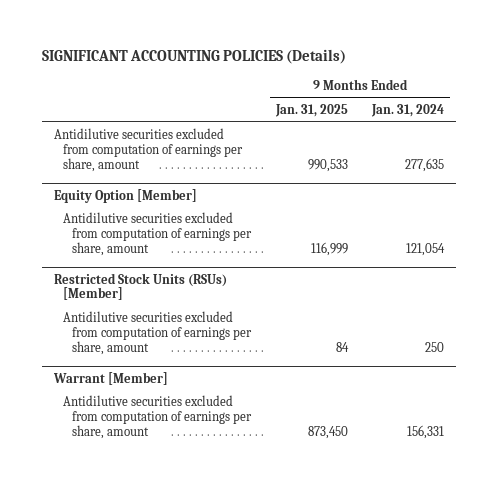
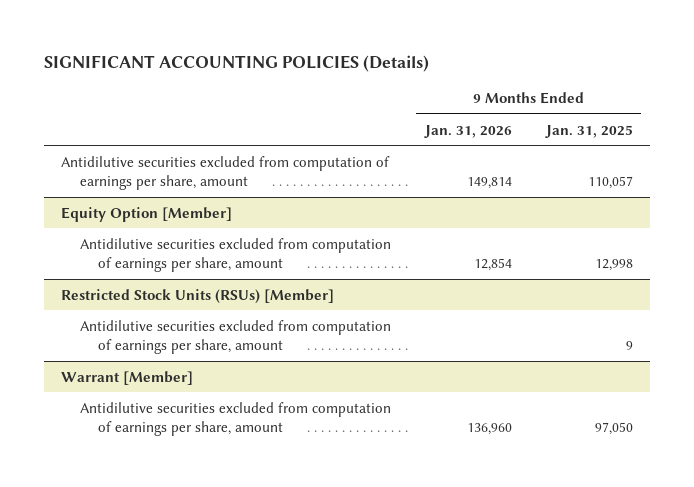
- | 9 Months Ended Jan. 31, 2025 | 9 Months Ended Jan. 31, 2024
+ | 9 Months Ended Jan. 31, 2026 | 9 Months Ended Jan. 31, 2025
- Antidilutive securities excluded from computation of earnings per share, amount | 990,533 | 277,635
+ Antidilutive securities excluded from computation of earnings per share, amount | 149,814 | 110,057
@ Equity Option [Member]
- Antidilutive securities excluded from computation of earnings per share, amount | 116,999 | 121,054
+ Antidilutive securities excluded from computation of earnings per share, amount | 12,854 | 12,998
@ Restricted Stock Units (RSUs) [Member]
- Antidilutive securities excluded from computation of earnings per share, amount | 84 | 250
+ Antidilutive securities excluded from computation of earnings per share, amount | | 9
@ Warrant [Member]
- Antidilutive securities excluded from computation of earnings per share, amount | 873,450 | 156,331
+ Antidilutive securities excluded from computation of earnings per share, amount | 136,960 | 97,050

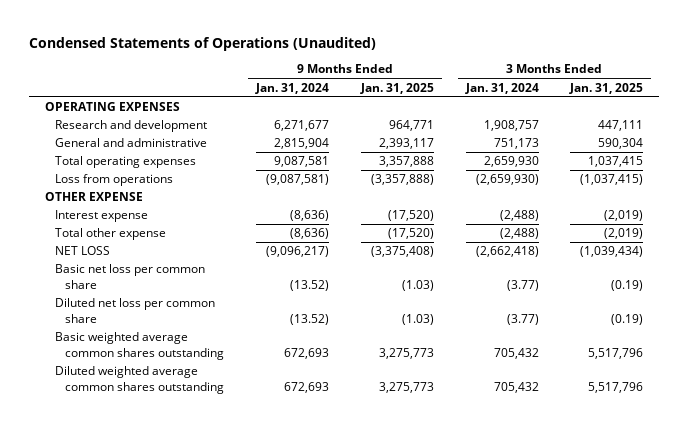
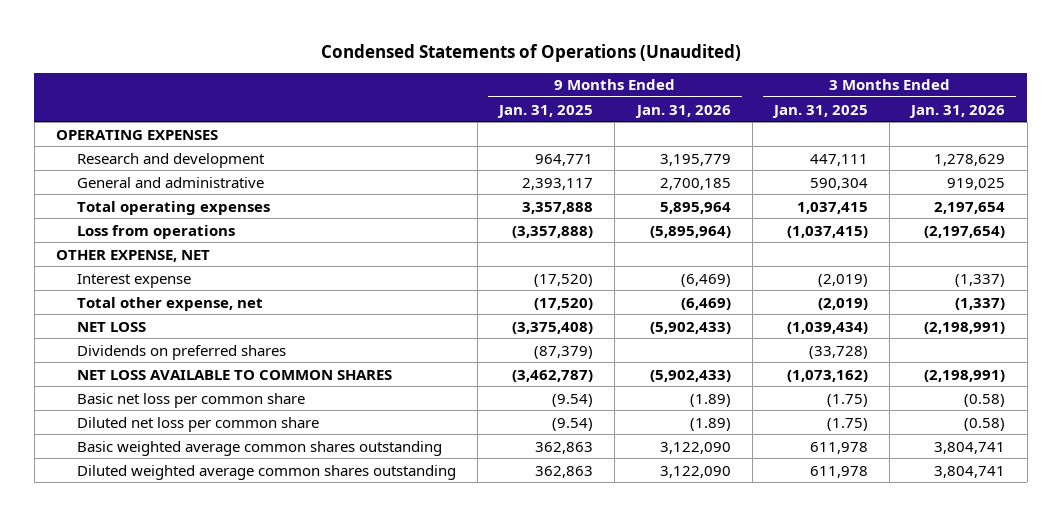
- | 9 Months Ended Jan. 31, 2024 | 9 Months Ended Jan. 31, 2025 | 3 Months Ended Jan. 31, 2024 | 3 Months Ended Jan. 31, 2025
+ | 9 Months Ended Jan. 31, 2025 | 9 Months Ended Jan. 31, 2026 | 3 Months Ended Jan. 31, 2025 | 3 Months Ended Jan. 31, 2026
- OTHER EXPENSE
+ OTHER EXPENSE, NET
- Total other expense | (8,636) | (17,520) | (2,488) | (2,019)
+ Total other expense, net | (17,520) | (6,469) | (2,019) | (1,337)
- Basic net loss per common share | (13.52) | (1.03) | (3.77) | (0.19)
- Diluted net loss per common share | (13.52) | (1.03) | (3.77) | (0.19)
- Basic weighted average common shares outstanding | 672,693 | 3,275,773 | 705,432 | 5,517,796
- Diluted weighted average common shares outstanding | 672,693 | 3,275,773 | 705,432 | 5,517,796
+ Dividends on preferred shares | (87,379) | | (33,728) |
+ NET LOSS AVAILABLE TO COMMON SHARES | (3,462,787) | (5,902,433) | (1,073,162) | (2,198,991)
+ Basic net loss per common share | (9.54) | (1.89) | (1.75) | (0.58)
+ Diluted net loss per common share | (9.54) | (1.89) | (1.75) | (0.58)
+ Basic weighted average common shares outstanding | 362,863 | 3,122,090 | 611,978 | 3,804,741
+ Diluted weighted average common shares outstanding | 362,863 | 3,122,090 | 611,978 | 3,804,741

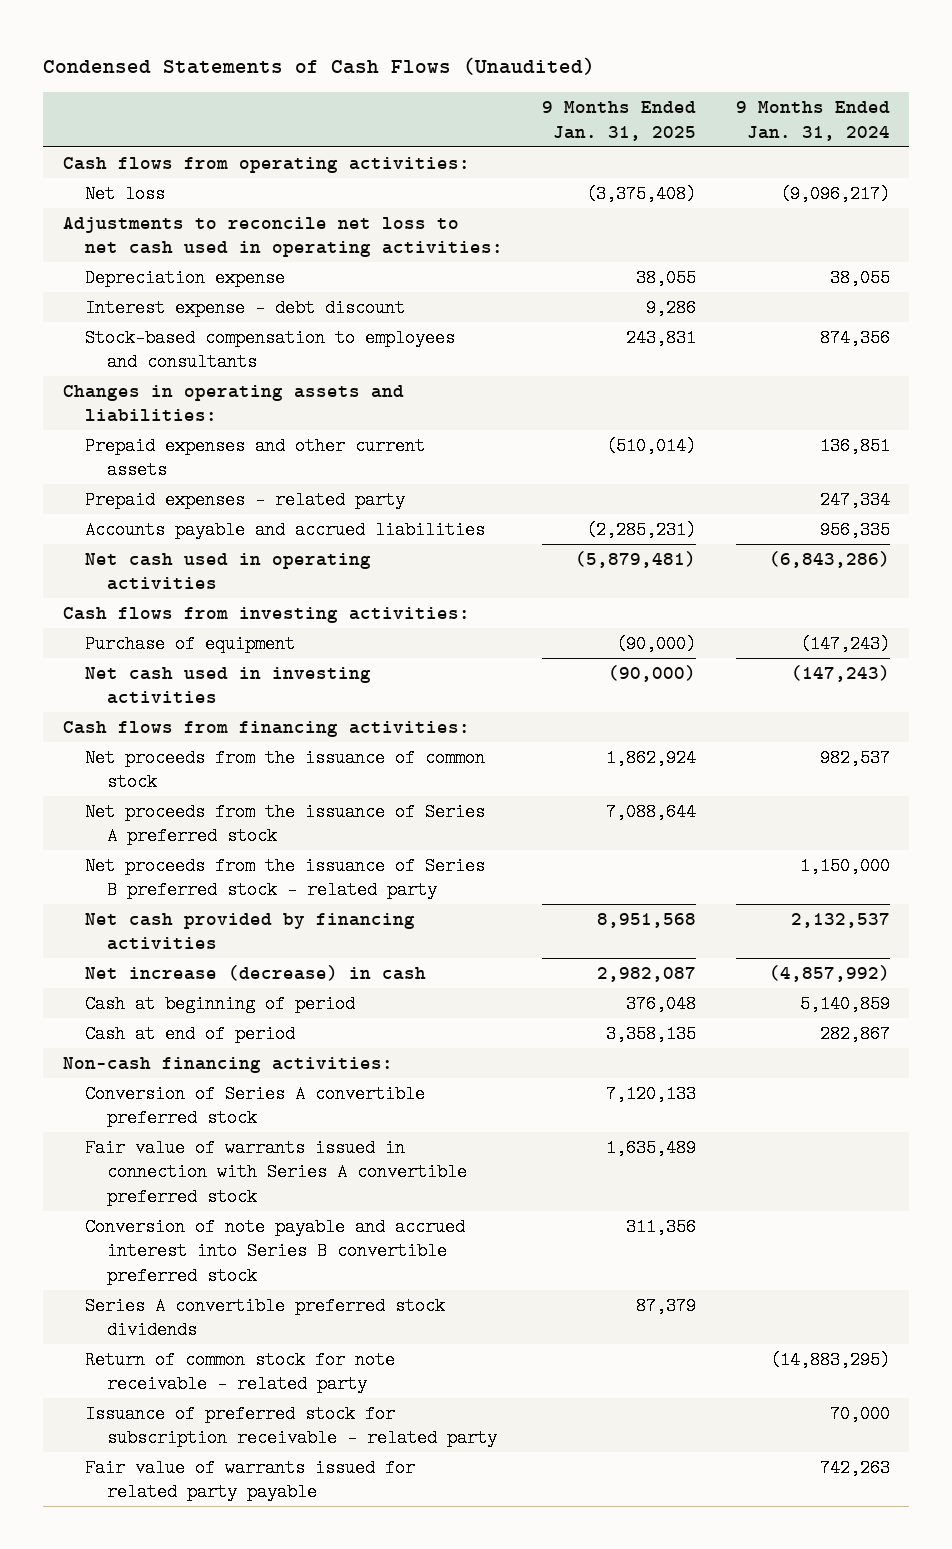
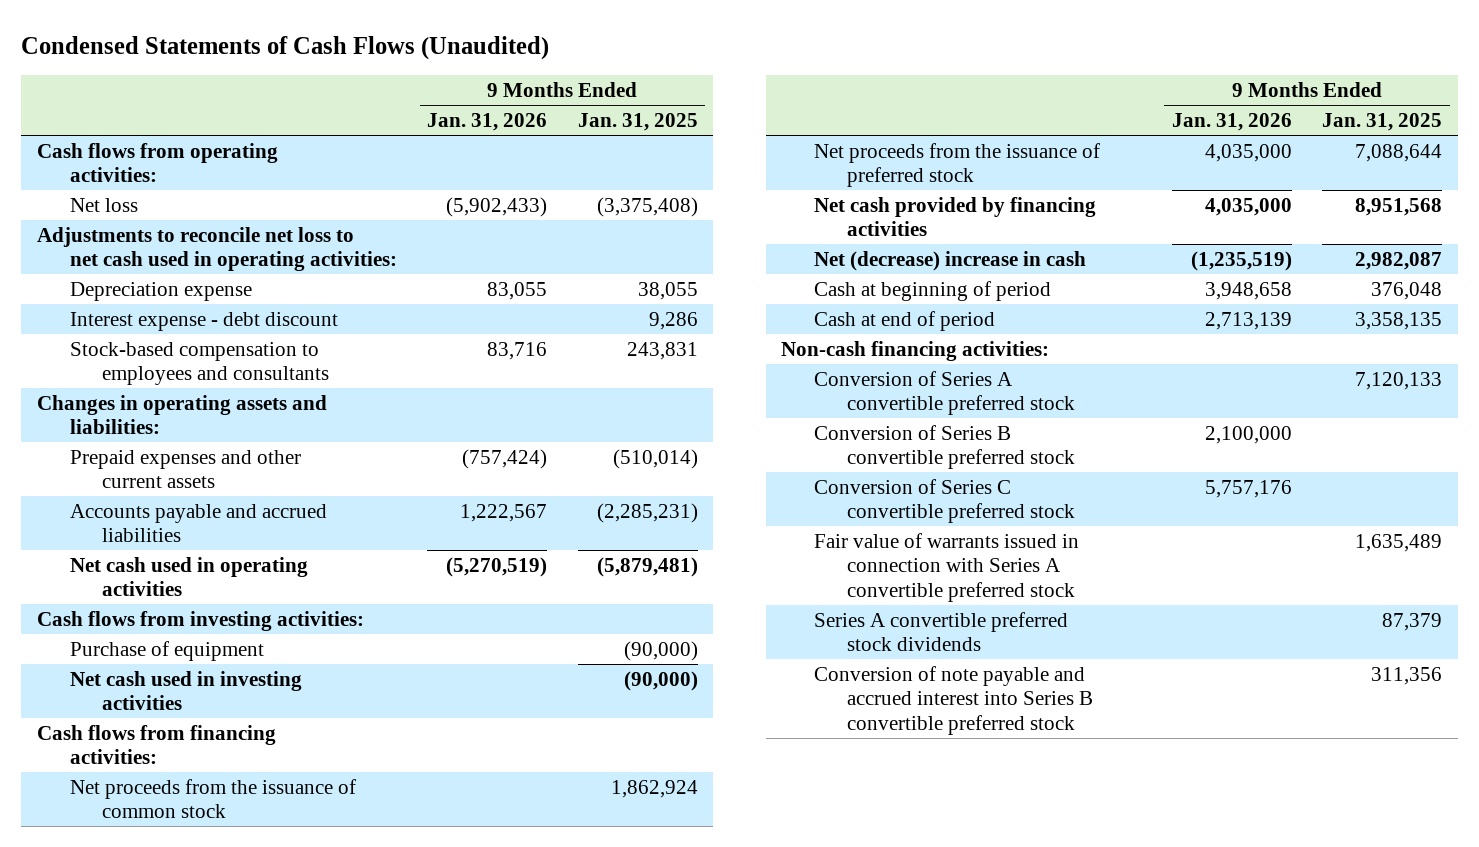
- | 9 Months Ended Jan. 31, 2025 | 9 Months Ended Jan. 31, 2024
+ | 9 Months Ended Jan. 31, 2026 | 9 Months Ended Jan. 31, 2025
- Prepaid expenses - related party | | 247,334
- Net proceeds from the issuance of Series A preferred stock | 7,088,644 |
- Net proceeds from the issuance of Series B preferred stock - related party | | 1,150,000
+ Net proceeds from the issuance of preferred stock | 4,035,000 | 7,088,644
- Net increase (decrease) in cash | 2,982,087 | (4,857,992)
+ Net (decrease) increase in cash | (1,235,519) | 2,982,087
+ Conversion of Series B convertible preferred stock | 2,100,000 |
+ Conversion of Series C convertible preferred stock | 5,757,176 |
- Return of common stock for note receivable - related party | | (14,883,295)
- Issuance of preferred stock for subscription receivable - related party | | 70,000
- Fair value of warrants issued for related party payable | | 742,263
moved down: Conversion of note payable and accrued interest into Series B convertible preferred stock | | 311,356

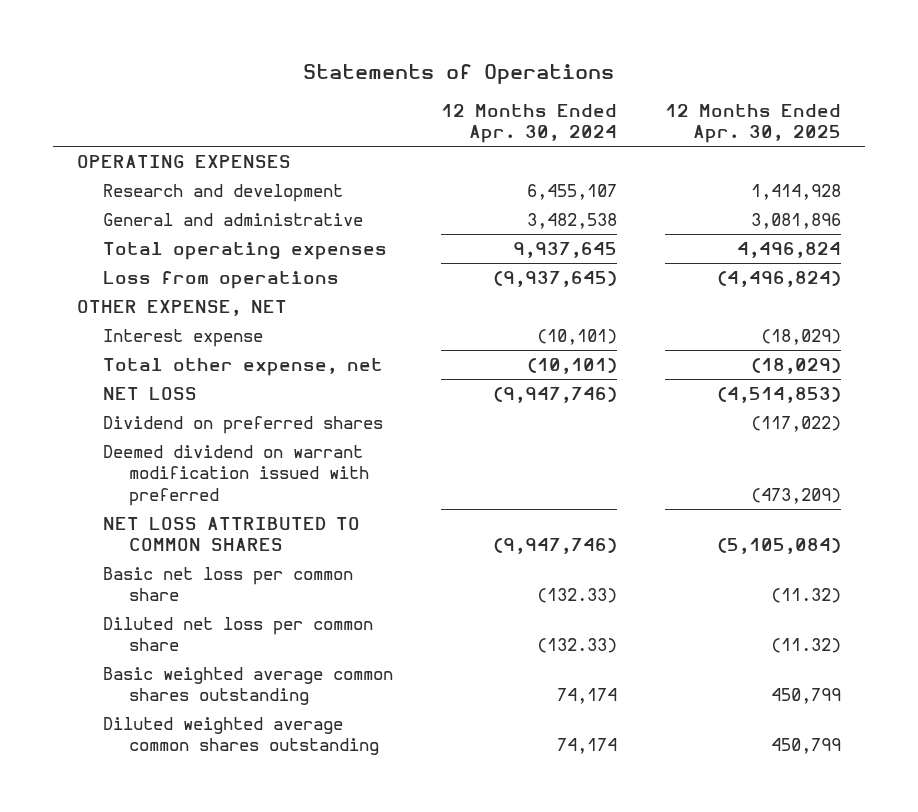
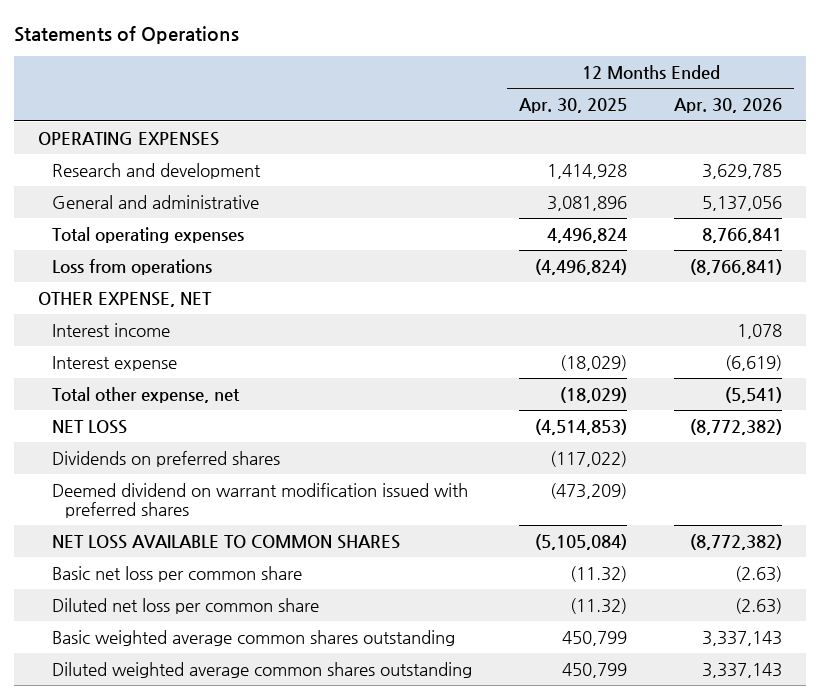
- | 12 Months Ended Apr. 30, 2024 | 12 Months Ended Apr. 30, 2025
+ | 12 Months Ended Apr. 30, 2025 | 12 Months Ended Apr. 30, 2026
+ Interest income | | 1,078
- Dividend on preferred shares | | (117,022)
- Deemed dividend on warrant modification issued with preferred | | (473,209)
- NET LOSS ATTRIBUTED TO COMMON SHARES | (9,947,746) | (5,105,084)
+ Dividends on preferred shares | (117,022) |
+ Deemed dividend on warrant modification issued with preferred shares | (473,209) |
+ NET LOSS AVAILABLE TO COMMON SHARES | (5,105,084) | (8,772,382)

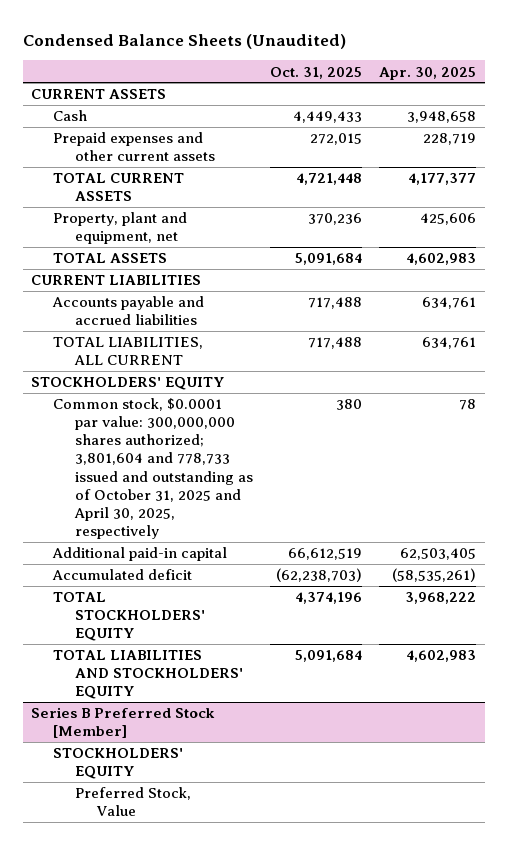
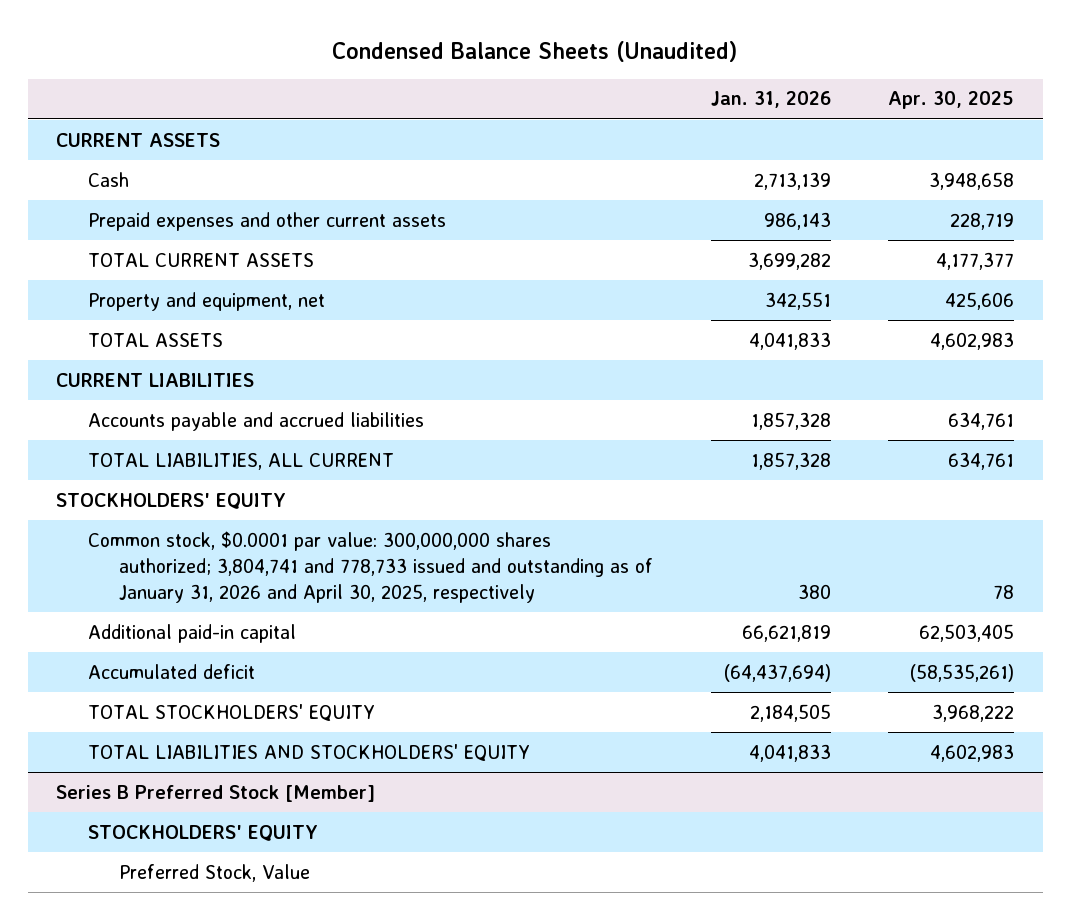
- | Oct. 31, 2025 | Apr. 30, 2025
+ | Jan. 31, 2026 | Apr. 30, 2025
- Property, plant and equipment, net | 370,236 | 425,606
+ Property and equipment, net | 342,551 | 425,606
- Common stock, $0.0001 par value: 300,000,000 shares authorized; 3,801,604 and 778,733 issued and outstanding as of October 31, 2025 and April 30, 2025, respectively | 380 | 78
+ Common stock, $0.0001 par value: 300,000,000 shares authorized; 3,804,741 and 778,733 issued and outstanding as of January 31, 2026 and April 30, 2025, respectively | 380 | 78

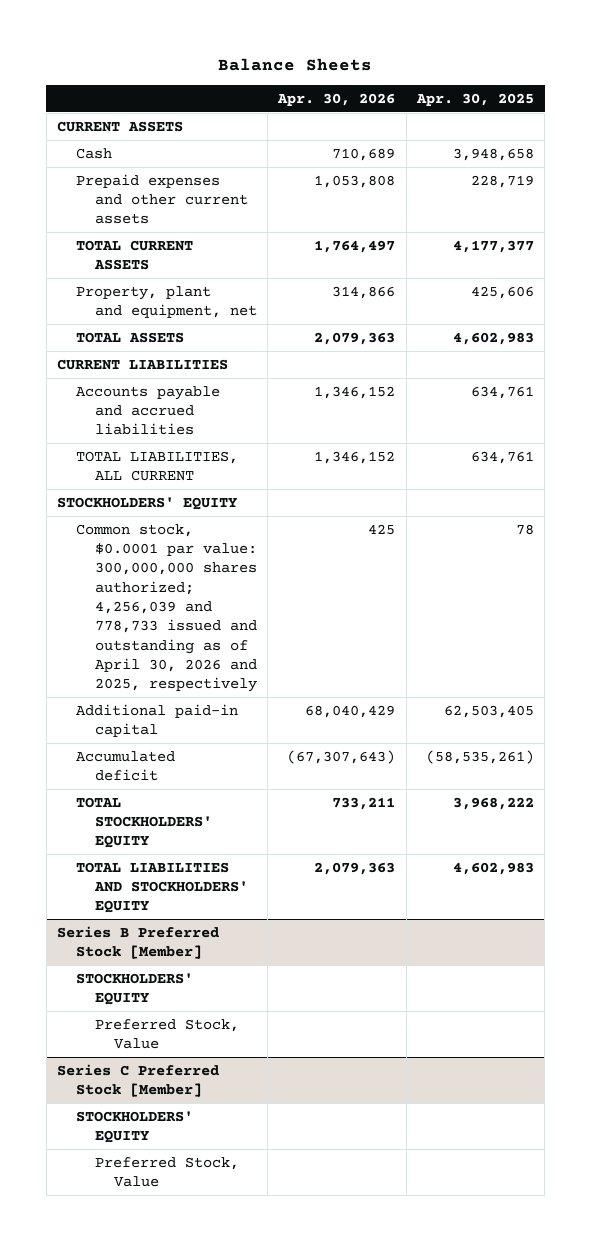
- Condensed Balance Sheets (Unaudited)
+ Balance Sheets
- | Jan. 31, 2026 | Apr. 30, 2025
+ | Apr. 30, 2026 | Apr. 30, 2025
- Property and equipment, net | 342,551 | 425,606
+ Property, plant and equipment, net | 314,866 | 425,606
- Common stock, $0.0001 par value: 300,000,000 shares authorized; 3,804,741 and 778,733 issued and outstanding as of January 31, 2026 and April 30, 2025, respectively | 380 | 78
+ Common stock, $0.0001 par value: 300,000,000 shares authorized; 4,256,039 and 778,733 issued and outstanding as of April 30, 2026 and 2025, respectively | 425 | 78
+ Series C Preferred Stock [Member]
+ STOCKHOLDERS' EQUITY
+ Preferred Stock, Value

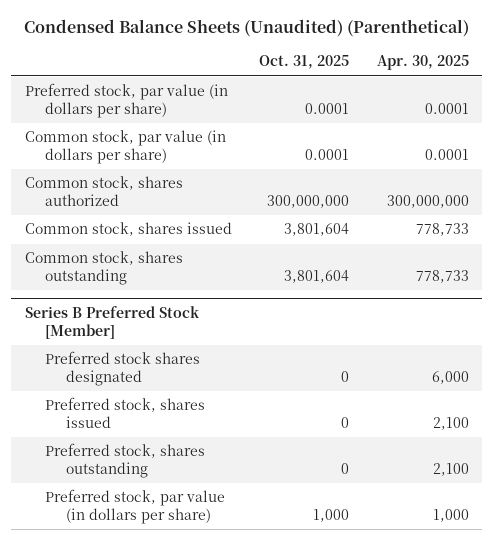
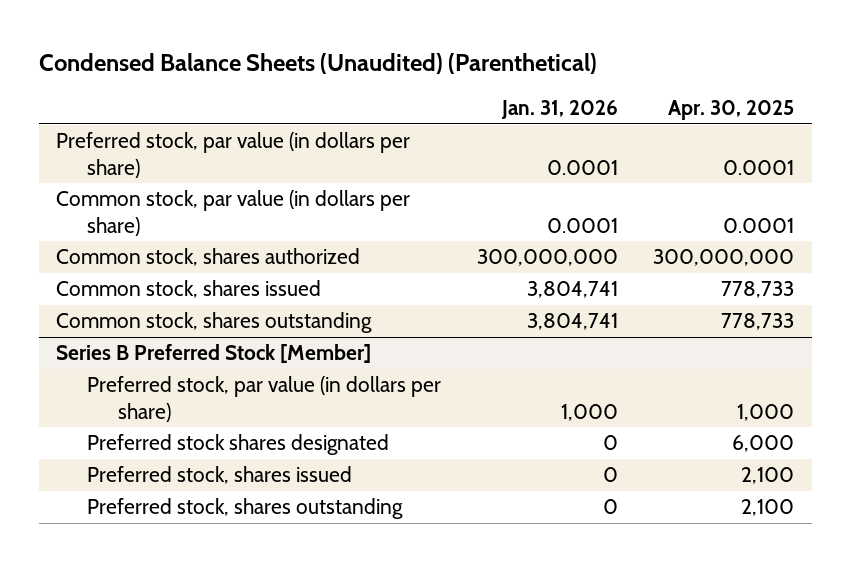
- | Oct. 31, 2025 | Apr. 30, 2025
+ | Jan. 31, 2026 | Apr. 30, 2025
@ Series B Preferred Stock [Member]
moved up: Preferred stock, par value (in dollars per share) | 1,000 | 1,000

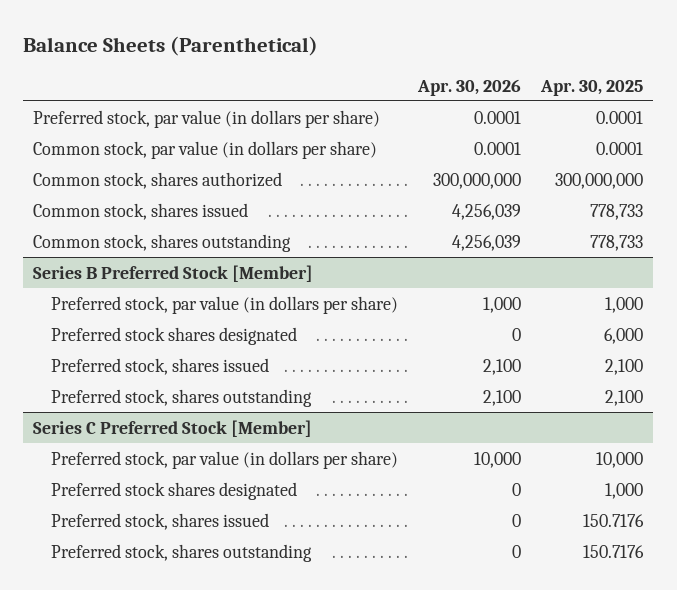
- Condensed Balance Sheets (Unaudited) (Parenthetical)
+ Balance Sheets (Parenthetical)
- | Jan. 31, 2026 | Apr. 30, 2025
+ | Apr. 30, 2026 | Apr. 30, 2025
+ Series C Preferred Stock [Member]
+ Preferred stock, par value (in dollars per share) | 10,000 | 10,000
+ Preferred stock shares designated | 0 | 1,000
+ Preferred stock, shares issued | 0 | 150.7176
+ Preferred stock, shares outstanding | 0 | 150.7176

